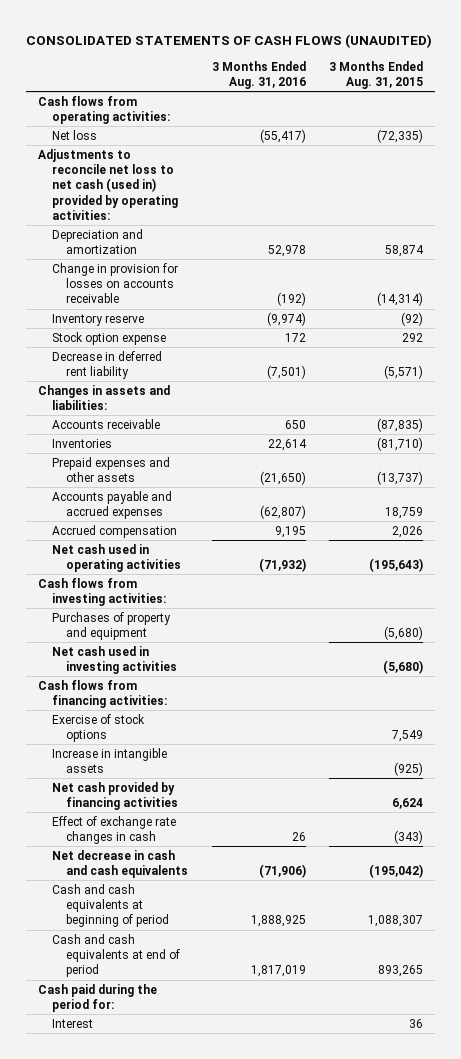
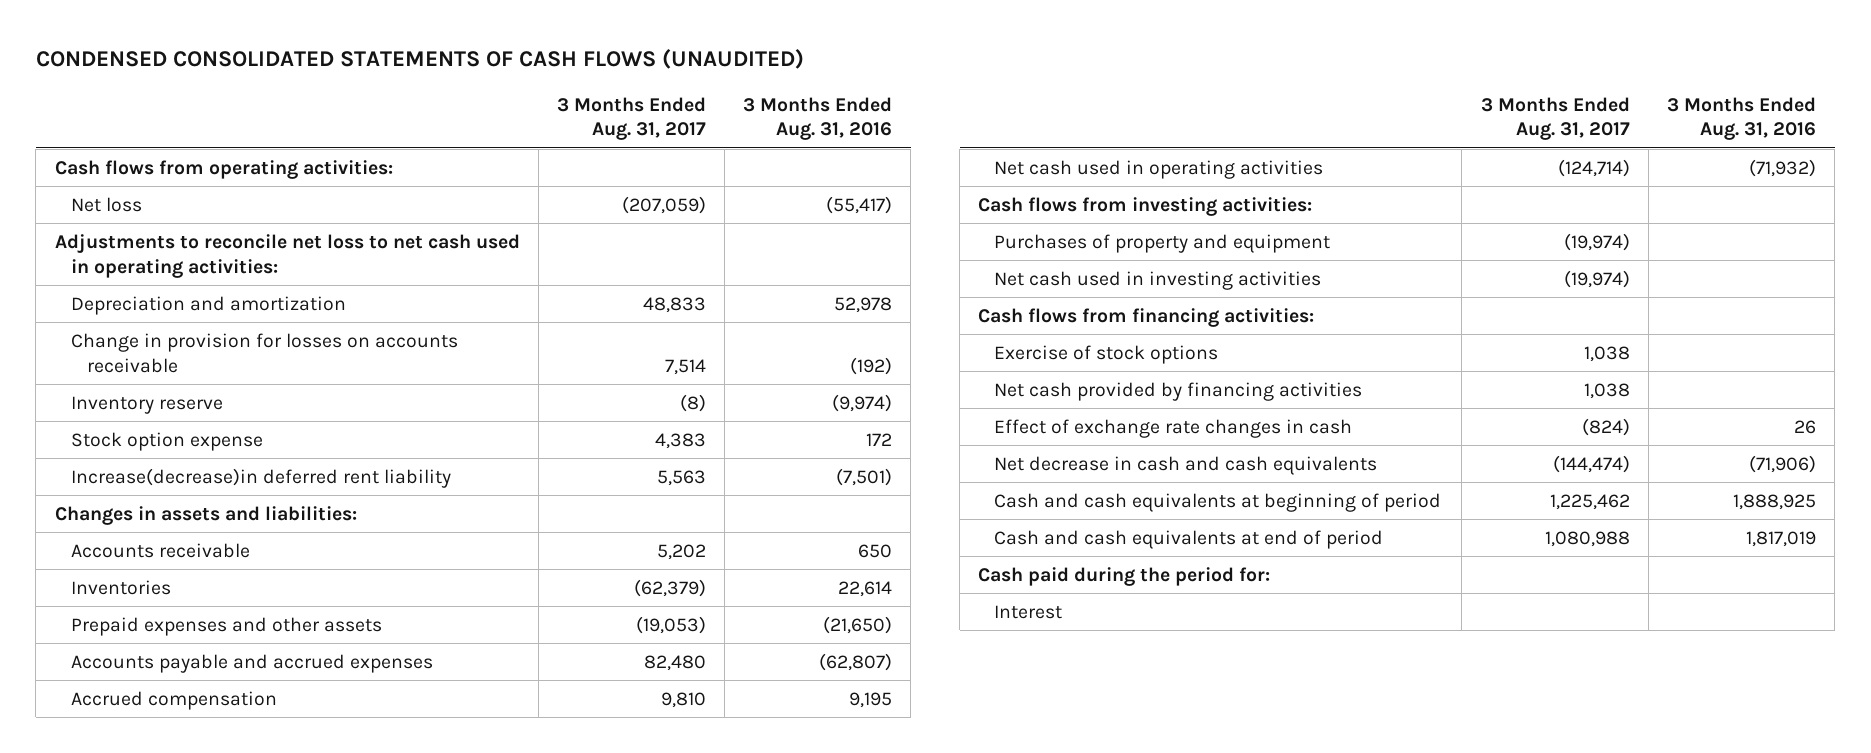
- CONSOLIDATED STATEMENTS OF CASH FLOWS (UNAUDITED)
+ CONDENSED CONSOLIDATED STATEMENTS OF CASH FLOWS (UNAUDITED)
- | 3 Months Ended Aug. 31, 2016 | 3 Months Ended Aug. 31, 2015
+ | 3 Months Ended Aug. 31, 2017 | 3 Months Ended Aug. 31, 2016
- Adjustments to reconcile net loss to net cash (used in) provided by operating activities:
+ Adjustments to reconcile net loss to net cash used in operating activities:
- Decrease in deferred rent liability | (7,501) | (5,571)
+ Increase(decrease)in deferred rent liability | 5,563 | (7,501)
- Increase in intangible assets | | (925)

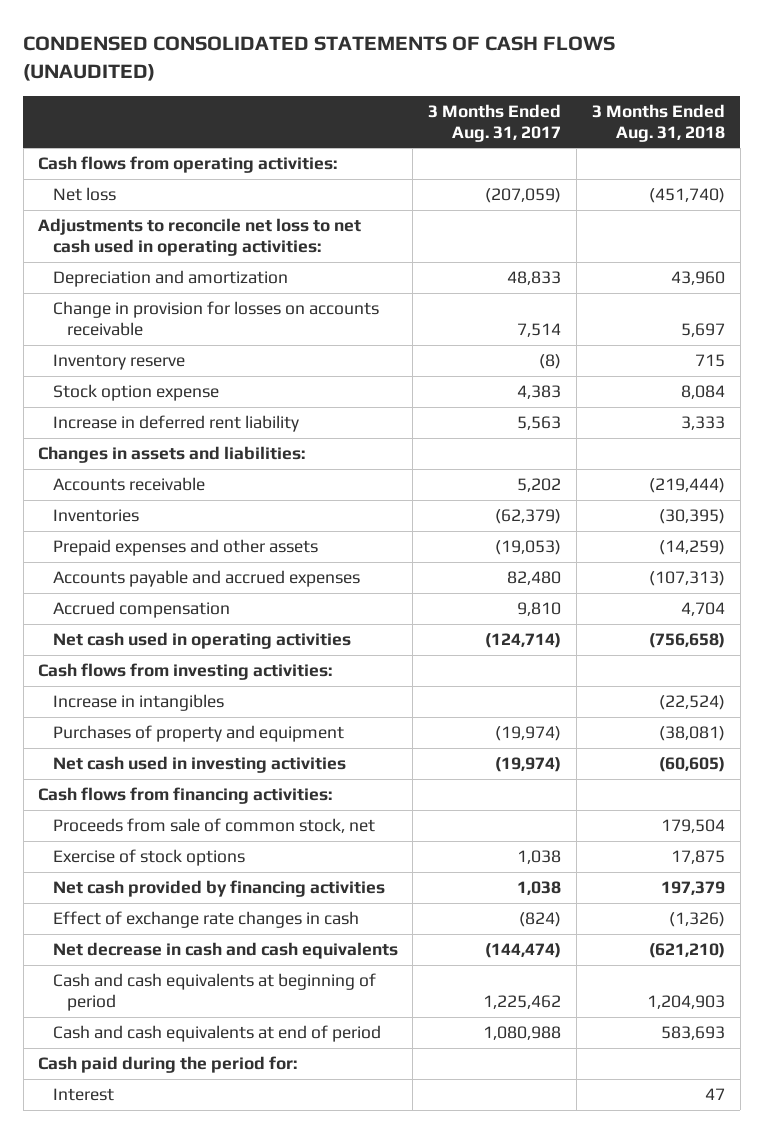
- | 3 Months Ended Aug. 31, 2017 | 3 Months Ended Aug. 31, 2016
+ | 3 Months Ended Aug. 31, 2017 | 3 Months Ended Aug. 31, 2018
- Increase(decrease)in deferred rent liability | 5,563 | (7,501)
+ Increase in deferred rent liability | 5,563 | 3,333
+ Increase in intangibles | | (22,524)
+ Proceeds from sale of common stock, net | | 179,504

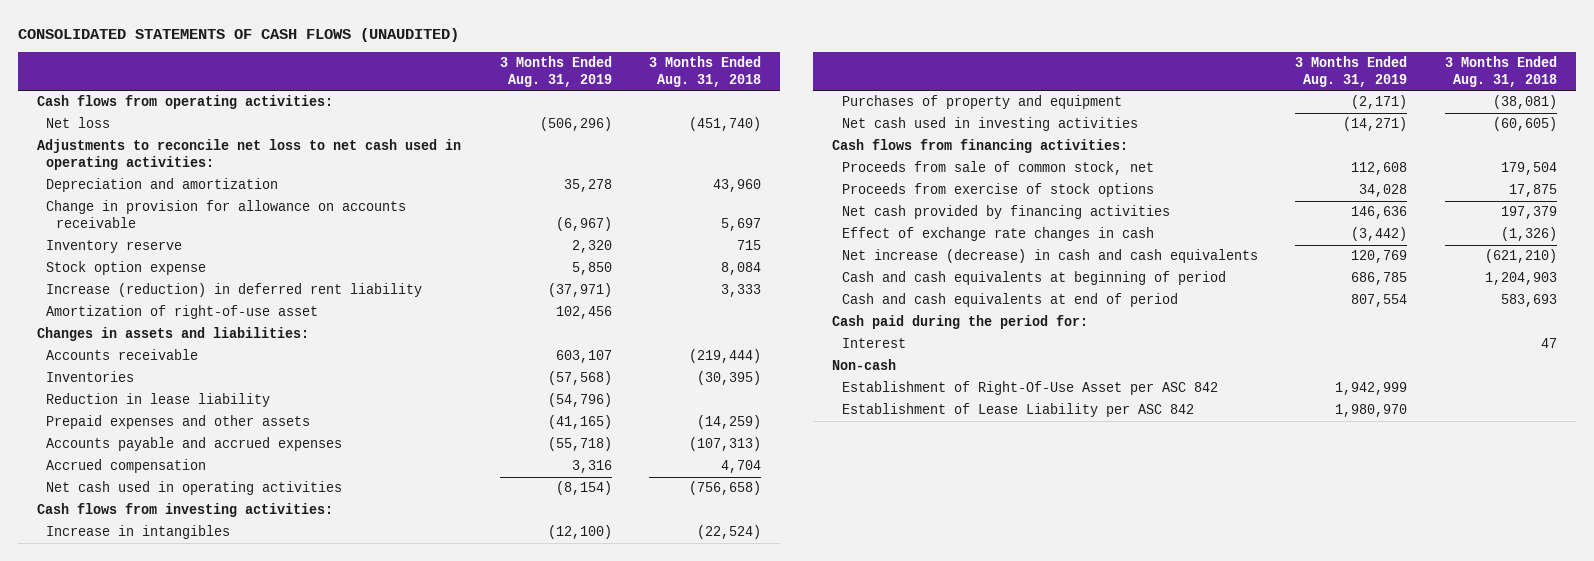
- CONDENSED CONSOLIDATED STATEMENTS OF CASH FLOWS (UNAUDITED)
+ CONSOLIDATED STATEMENTS OF CASH FLOWS (UNAUDITED)
- | 3 Months Ended Aug. 31, 2017 | 3 Months Ended Aug. 31, 2018
+ | 3 Months Ended Aug. 31, 2019 | 3 Months Ended Aug. 31, 2018
- Change in provision for losses on accounts receivable | 7,514 | 5,697
+ Change in provision for allowance on accounts receivable | (6,967) | 5,697
- Increase in deferred rent liability | 5,563 | 3,333
+ Increase (reduction) in deferred rent liability | (37,971) | 3,333
+ Amortization of right-of-use asset | 102,456 |
+ Reduction in lease liability | (54,796) |
- Exercise of stock options | 1,038 | 17,875
+ Proceeds from exercise of stock options | 34,028 | 17,875
- Net decrease in cash and cash equivalents | (144,474) | (621,210)
+ Net increase (decrease) in cash and cash equivalents | 120,769 | (621,210)
+ Non-cash
+ Establishment of Right-Of-Use Asset per ASC 842 | 1,942,999 |
+ Establishment of Lease Liability per ASC 842 | 1,980,970 |

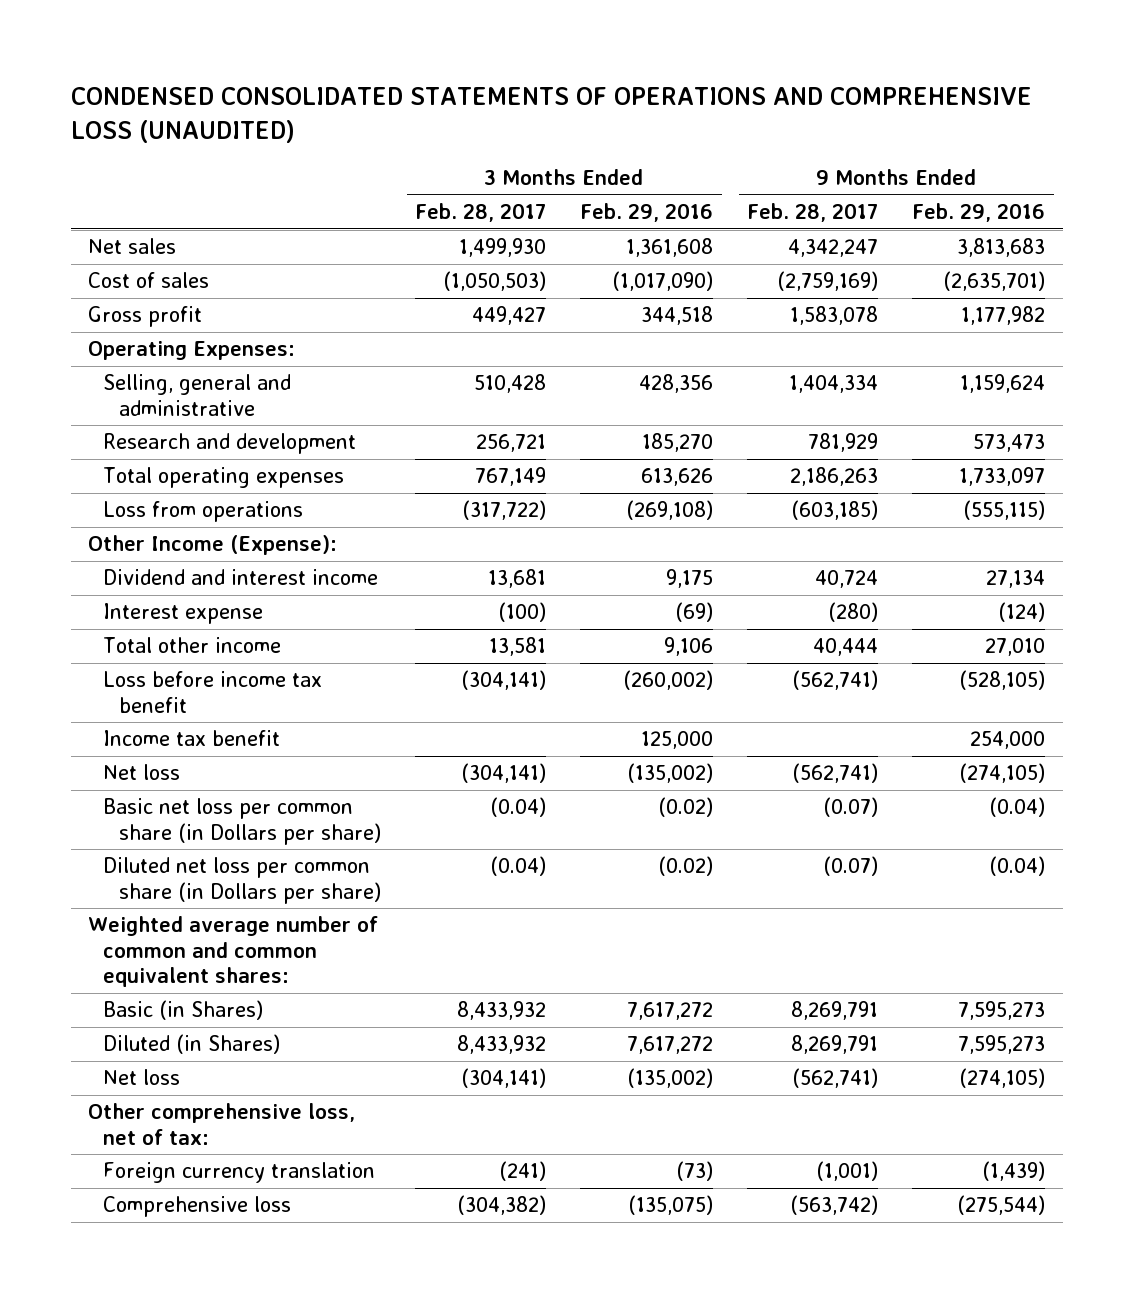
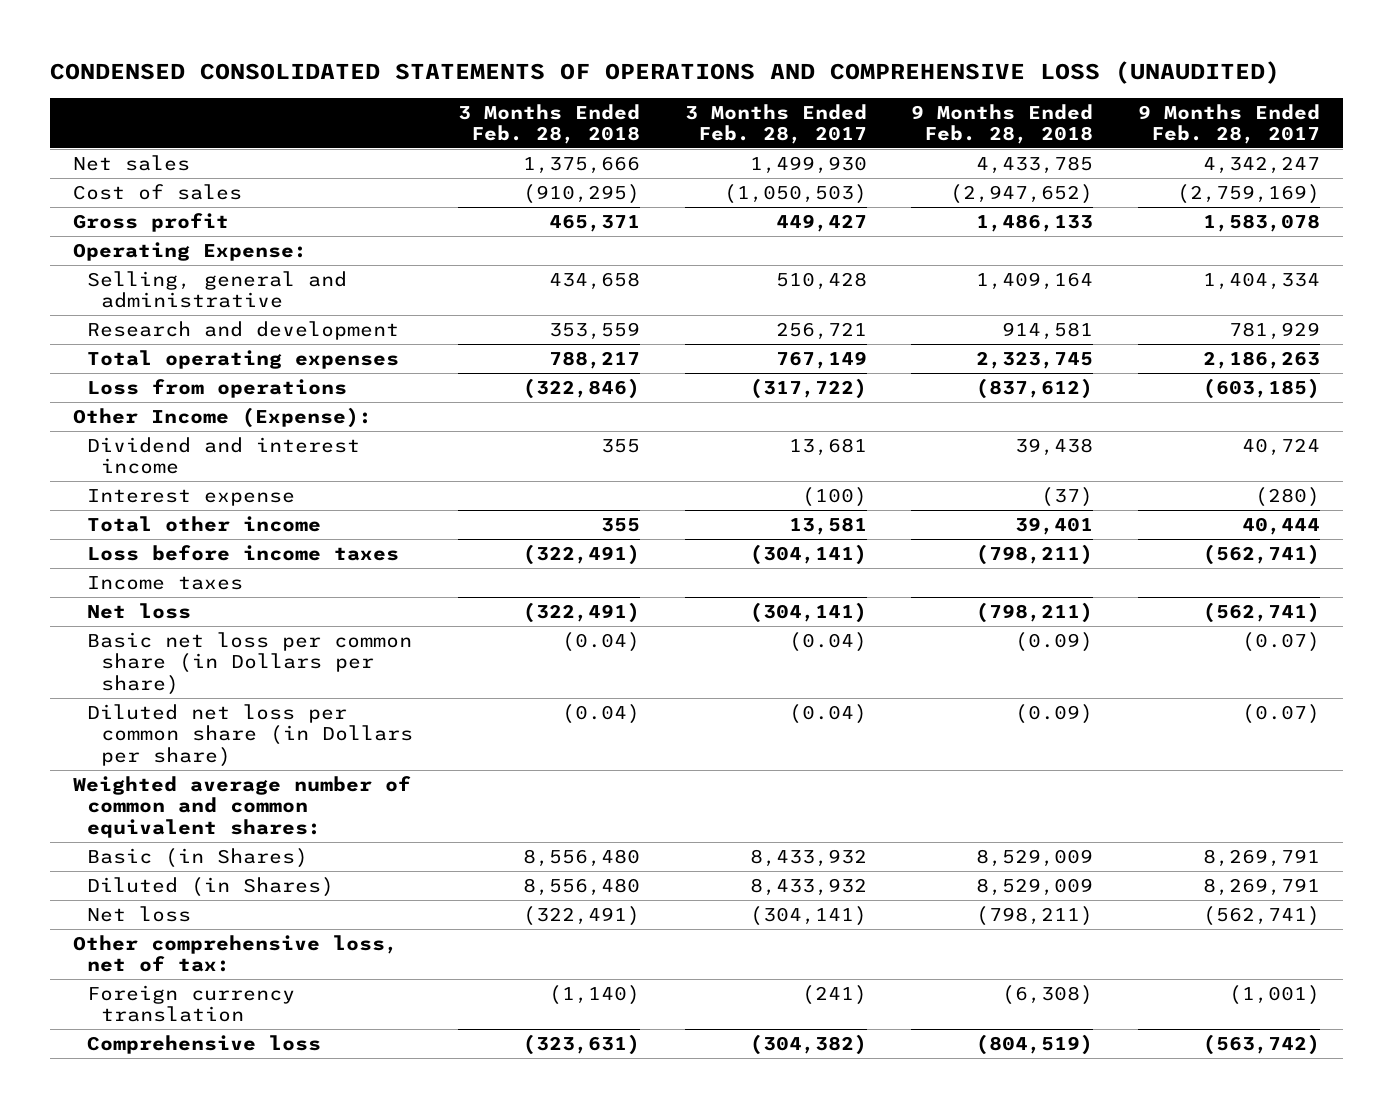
- | 3 Months Ended Feb. 28, 2017 | 3 Months Ended Feb. 29, 2016 | 9 Months Ended Feb. 28, 2017 | 9 Months Ended Feb. 29, 2016
+ | 3 Months Ended Feb. 28, 2018 | 3 Months Ended Feb. 28, 2017 | 9 Months Ended Feb. 28, 2018 | 9 Months Ended Feb. 28, 2017
- Operating Expenses:
+ Operating Expense:
- Loss before income tax benefit | (304,141) | (260,002) | (562,741) | (528,105)
- Income tax benefit | | 125,000 | | 254,000
+ Loss before income taxes | (322,491) | (304,141) | (798,211) | (562,741)
+ Income taxes

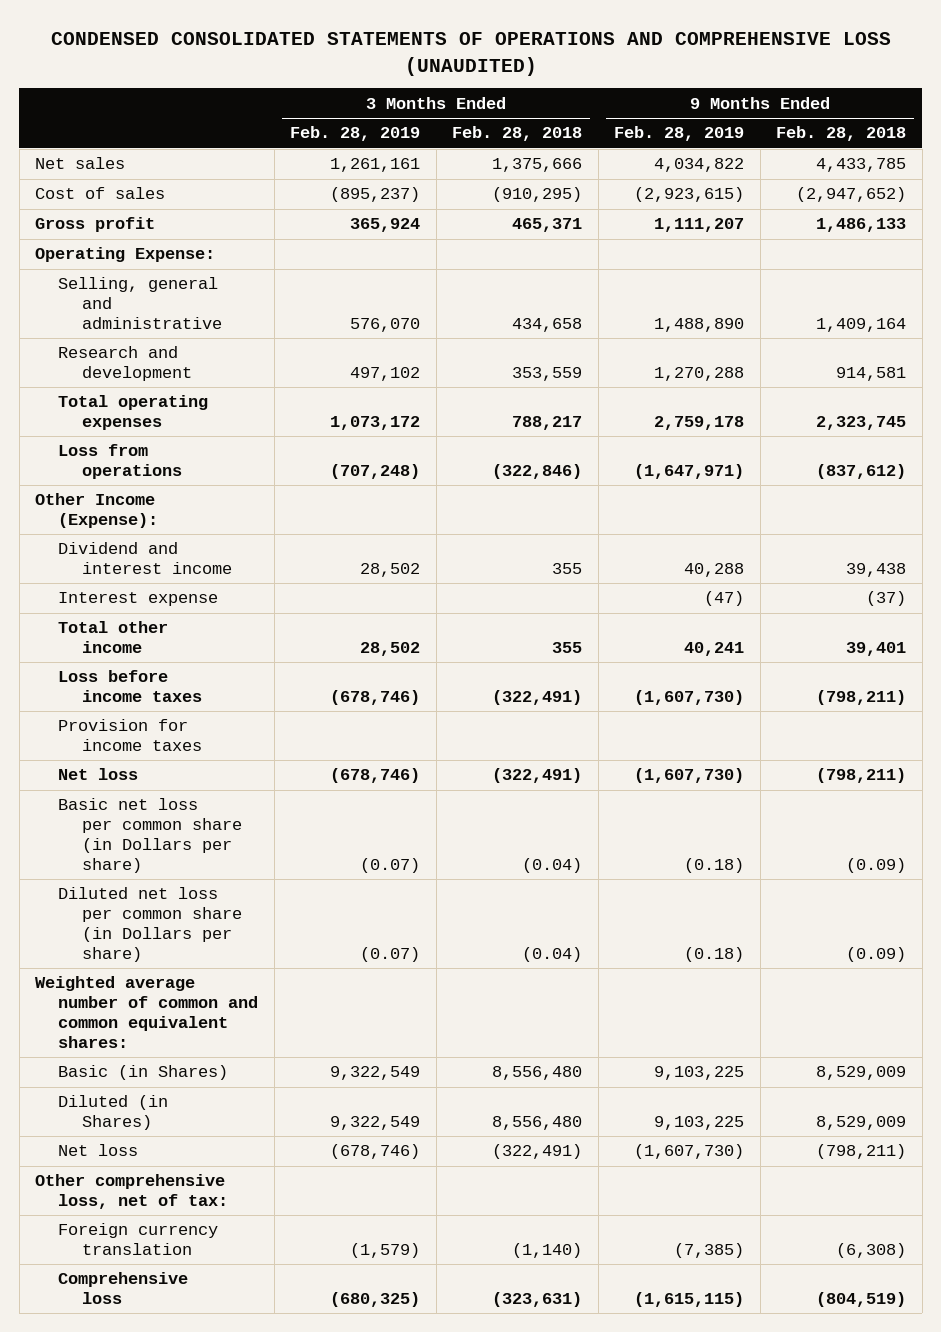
- | 3 Months Ended Feb. 28, 2018 | 3 Months Ended Feb. 28, 2017 | 9 Months Ended Feb. 28, 2018 | 9 Months Ended Feb. 28, 2017
+ | 3 Months Ended Feb. 28, 2019 | 3 Months Ended Feb. 28, 2018 | 9 Months Ended Feb. 28, 2019 | 9 Months Ended Feb. 28, 2018
- Income taxes
+ Provision for income taxes

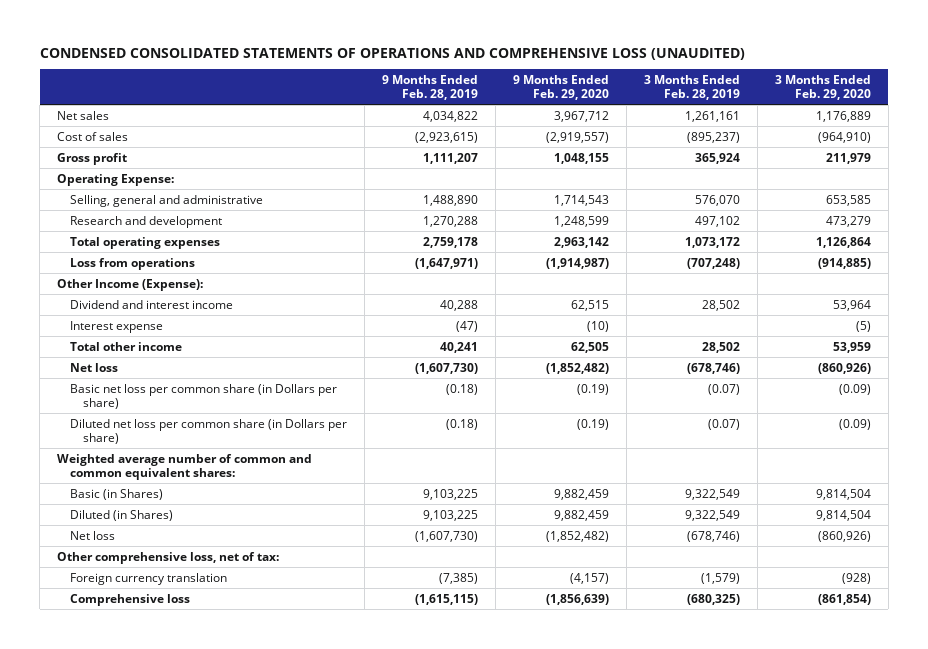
- | 3 Months Ended Feb. 28, 2019 | 3 Months Ended Feb. 28, 2018 | 9 Months Ended Feb. 28, 2019 | 9 Months Ended Feb. 28, 2018
+ | 9 Months Ended Feb. 28, 2019 | 9 Months Ended Feb. 29, 2020 | 3 Months Ended Feb. 28, 2019 | 3 Months Ended Feb. 29, 2020
- Loss before income taxes | (678,746) | (322,491) | (1,607,730) | (798,211)
- Provision for income taxes

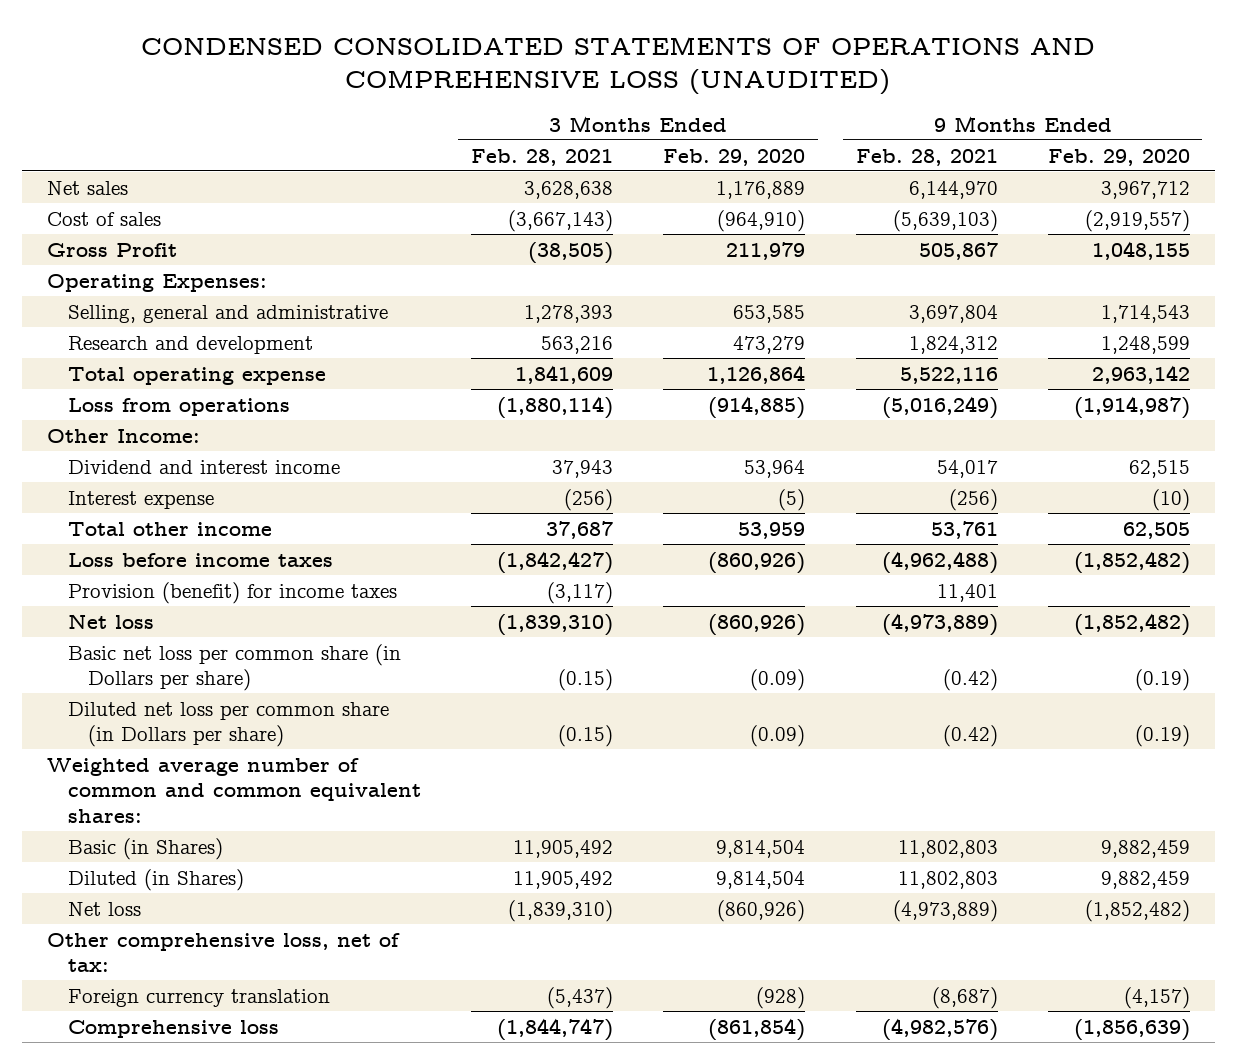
- | 9 Months Ended Feb. 28, 2019 | 9 Months Ended Feb. 29, 2020 | 3 Months Ended Feb. 28, 2019 | 3 Months Ended Feb. 29, 2020
+ | 3 Months Ended Feb. 28, 2021 | 3 Months Ended Feb. 29, 2020 | 9 Months Ended Feb. 28, 2021 | 9 Months Ended Feb. 29, 2020
- Gross profit | 1,111,207 | 1,048,155 | 365,924 | 211,979
- Operating Expense:
+ Gross Profit | (38,505) | 211,979 | 505,867 | 1,048,155
+ Operating Expenses:
- Total operating expenses | 2,759,178 | 2,963,142 | 1,073,172 | 1,126,864
+ Total operating expense | 1,841,609 | 1,126,864 | 5,522,116 | 2,963,142
- Other Income (Expense):
+ Other Income:
+ Loss before income taxes | (1,842,427) | (860,926) | (4,962,488) | (1,852,482)
+ Provision (benefit) for income taxes | (3,117) | | 11,401 |

